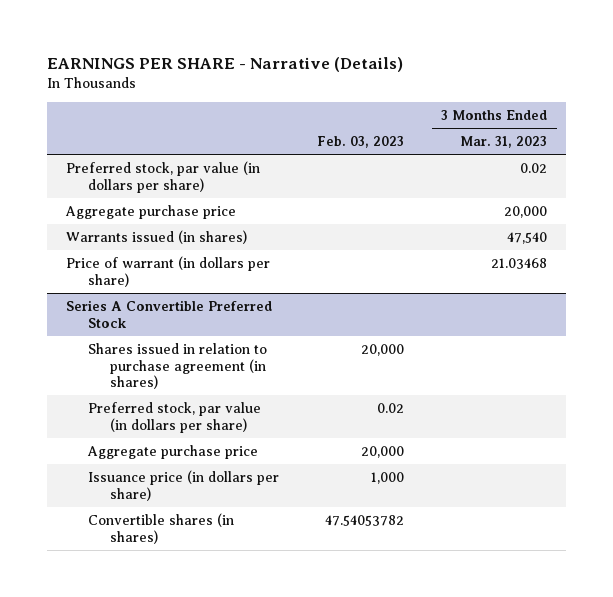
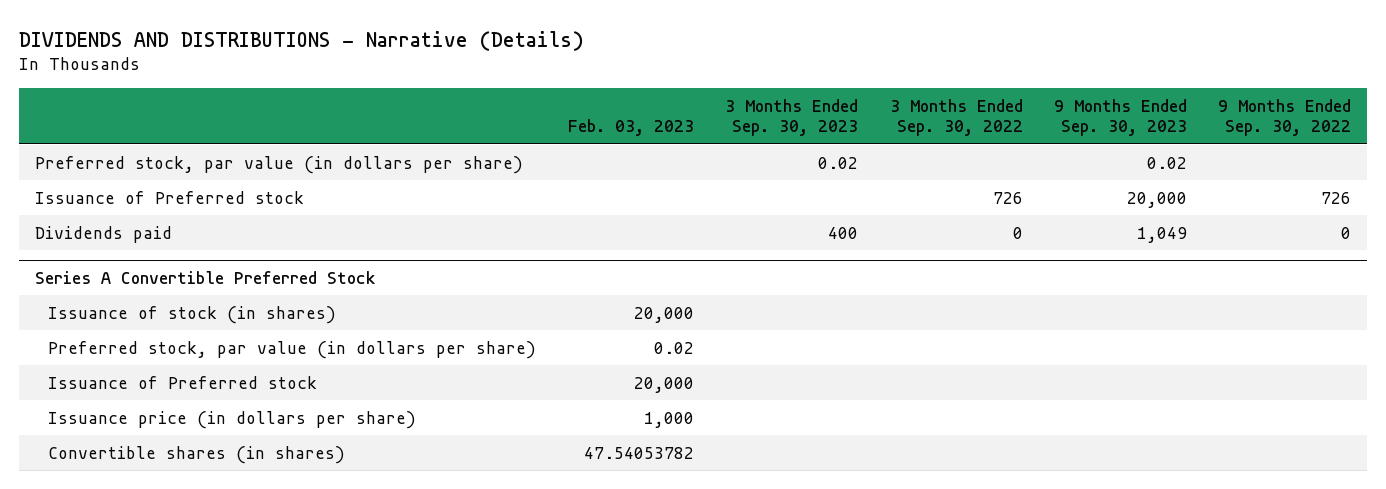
- EARNINGS PER SHARE - Narrative (Details)
+ DIVIDENDS AND DISTRIBUTIONS - Narrative (Details)
- | Feb. 03, 2023 | 3 Months Ended Mar. 31, 2023
+ | Feb. 03, 2023 | 3 Months Ended Sep. 30, 2023 | 3 Months Ended Sep. 30, 2022 | 9 Months Ended Sep. 30, 2023 | 9 Months Ended Sep. 30, 2022
- Aggregate purchase price | | 20,000
- Warrants issued (in shares) | | 47,540
- Price of warrant (in dollars per share) | | 21.03468
+ Issuance of Preferred stock | | | 726 | 20,000 | 726
+ Dividends paid | | 400 | 0 | 1,049 | 0
@ Series A Convertible Preferred Stock
- Shares issued in relation to purchase agreement (in shares) | 20,000 |
+ Issuance of stock (in shares) | 20,000 | | | |
- Aggregate purchase price | 20,000 |
+ Issuance of Preferred stock | 20,000 | | | |

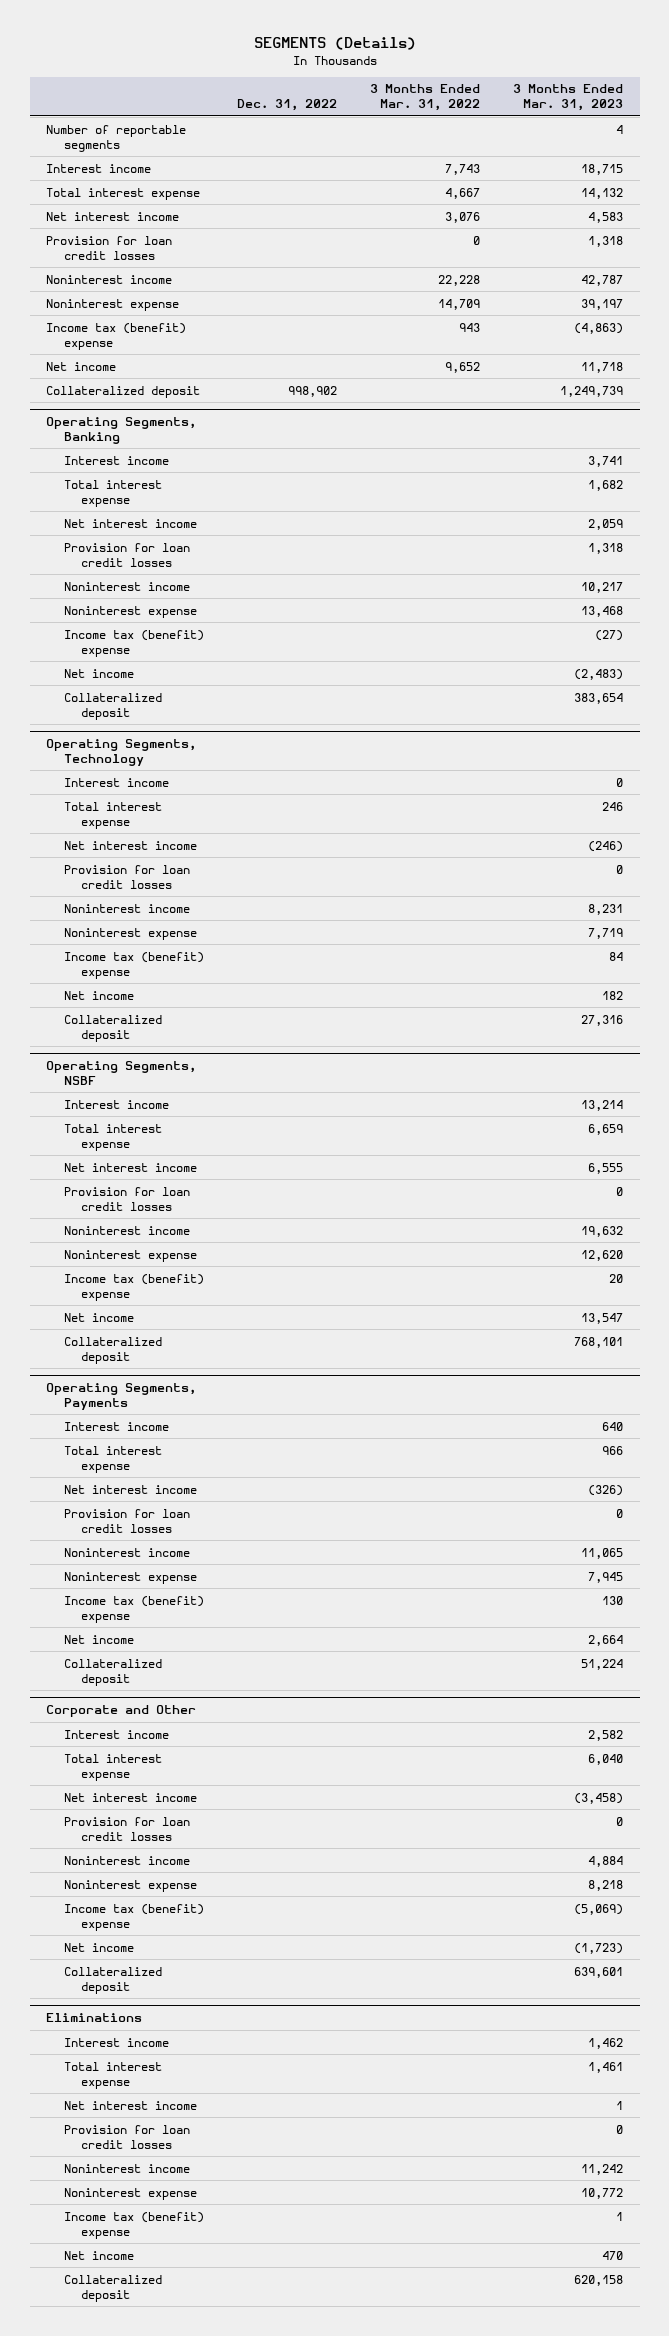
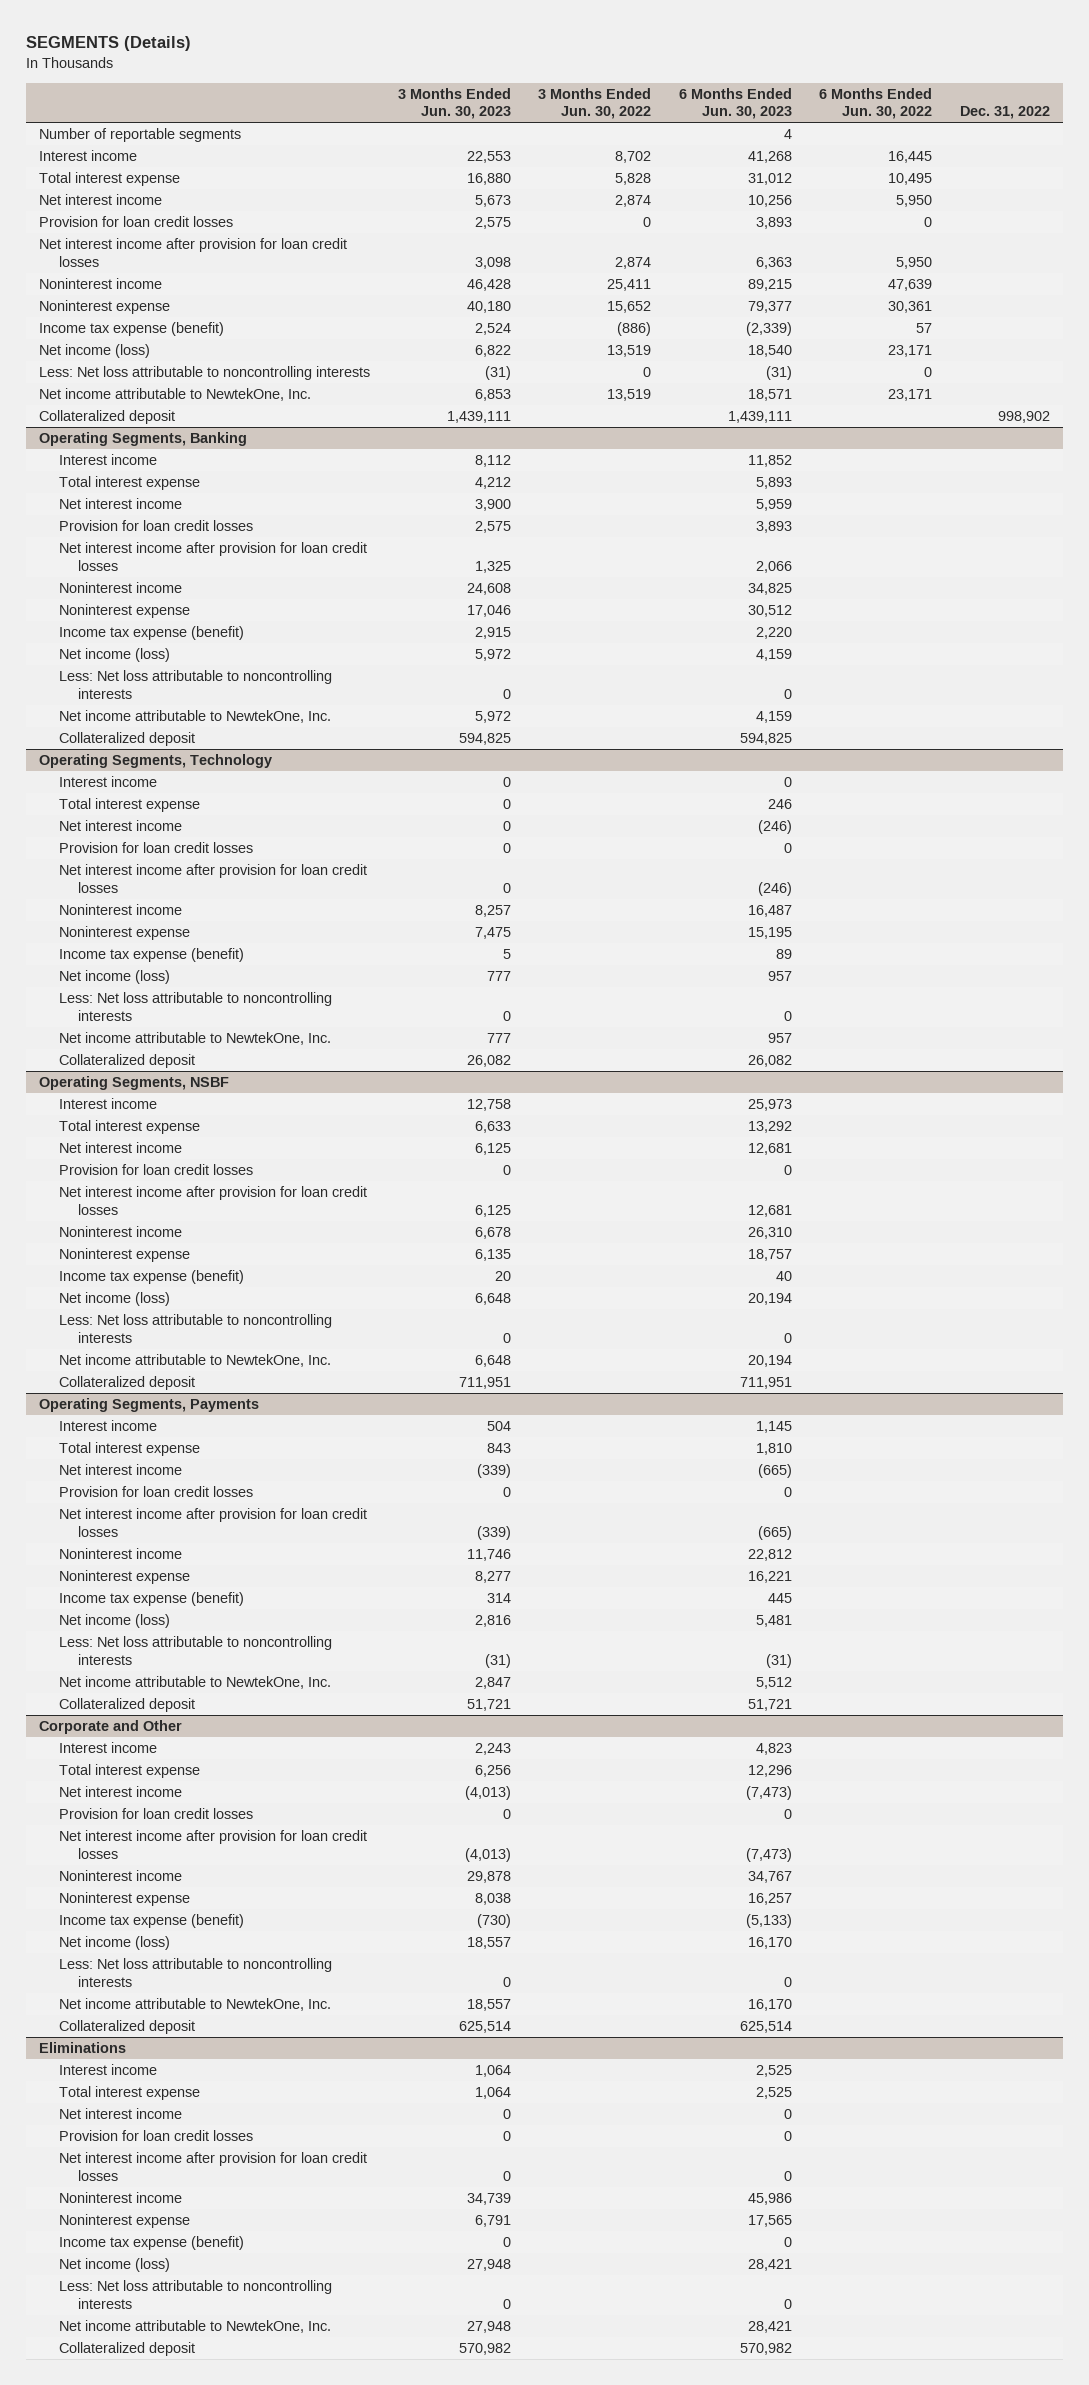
- | Dec. 31, 2022 | 3 Months Ended Mar. 31, 2022 | 3 Months Ended Mar. 31, 2023
+ | 3 Months Ended Jun. 30, 2023 | 3 Months Ended Jun. 30, 2022 | 6 Months Ended Jun. 30, 2023 | 6 Months Ended Jun. 30, 2022 | Dec. 31, 2022
+ Net interest income after provision for loan credit losses | 3,098 | 2,874 | 6,363 | 5,950 |
- Income tax (benefit) expense | | 943 | (4,863)
- Net income | | 9,652 | 11,718
+ Income tax expense (benefit) | 2,524 | (886) | (2,339) | 57 |
+ Net income (loss) | 6,822 | 13,519 | 18,540 | 23,171 |
+ Less: Net loss attributable to noncontrolling interests | (31) | 0 | (31) | 0 |
+ Net income attributable to NewtekOne, Inc. | 6,853 | 13,519 | 18,571 | 23,171 |
@ Operating Segments, Banking
+ Net interest income after provision for loan credit losses | 1,325 | | 2,066 | |
- Income tax (benefit) expense | | | (27)
- Net income | | | (2,483)
+ Income tax expense (benefit) | 2,915 | | 2,220 | |
+ Net income (loss) | 5,972 | | 4,159 | |
+ Less: Net loss attributable to noncontrolling interests | 0 | | 0 | |
+ Net income attributable to NewtekOne, Inc. | 5,972 | | 4,159 | |
@ Operating Segments, Technology
+ Net interest income after provision for loan credit losses | 0 | | (246) | |
- Income tax (benefit) expense | | | 84
- Net income | | | 182
+ Income tax expense (benefit) | 5 | | 89 | |
+ Net income (loss) | 777 | | 957 | |
+ Less: Net loss attributable to noncontrolling interests | 0 | | 0 | |
+ Net income attributable to NewtekOne, Inc. | 777 | | 957 | |
@ Operating Segments, NSBF
+ Net interest income after provision for loan credit losses | 6,125 | | 12,681 | |
- Income tax (benefit) expense | | | 20
- Net income | | | 13,547
+ Income tax expense (benefit) | 20 | | 40 | |
+ Net income (loss) | 6,648 | | 20,194 | |
+ Less: Net loss attributable to noncontrolling interests | 0 | | 0 | |
+ Net income attributable to NewtekOne, Inc. | 6,648 | | 20,194 | |
@ Operating Segments, Payments
+ Net interest income after provision for loan credit losses | (339) | | (665) | |
- Income tax (benefit) expense | | | 130
- Net income | | | 2,664
+ Income tax expense (benefit) | 314 | | 445 | |
+ Net income (loss) | 2,816 | | 5,481 | |
+ Less: Net loss attributable to noncontrolling interests | (31) | | (31) | |
+ Net income attributable to NewtekOne, Inc. | 2,847 | | 5,512 | |
@ Corporate and Other
+ Net interest income after provision for loan credit losses | (4,013) | | (7,473) | |
- Income tax (benefit) expense | | | (5,069)
- Net income | | | (1,723)
+ Income tax expense (benefit) | (730) | | (5,133) | |
+ Net income (loss) | 18,557 | | 16,170 | |
+ Less: Net loss attributable to noncontrolling interests | 0 | | 0 | |
+ Net income attributable to NewtekOne, Inc. | 18,557 | | 16,170 | |
@ Eliminations
+ Net interest income after provision for loan credit losses | 0 | | 0 | |
- Income tax (benefit) expense | | | 1
- Net income | | | 470
+ Income tax expense (benefit) | 0 | | 0 | |
+ Net income (loss) | 27,948 | | 28,421 | |
+ Less: Net loss attributable to noncontrolling interests | 0 | | 0 | |
+ Net income attributable to NewtekOne, Inc. | 27,948 | | 28,421 | |

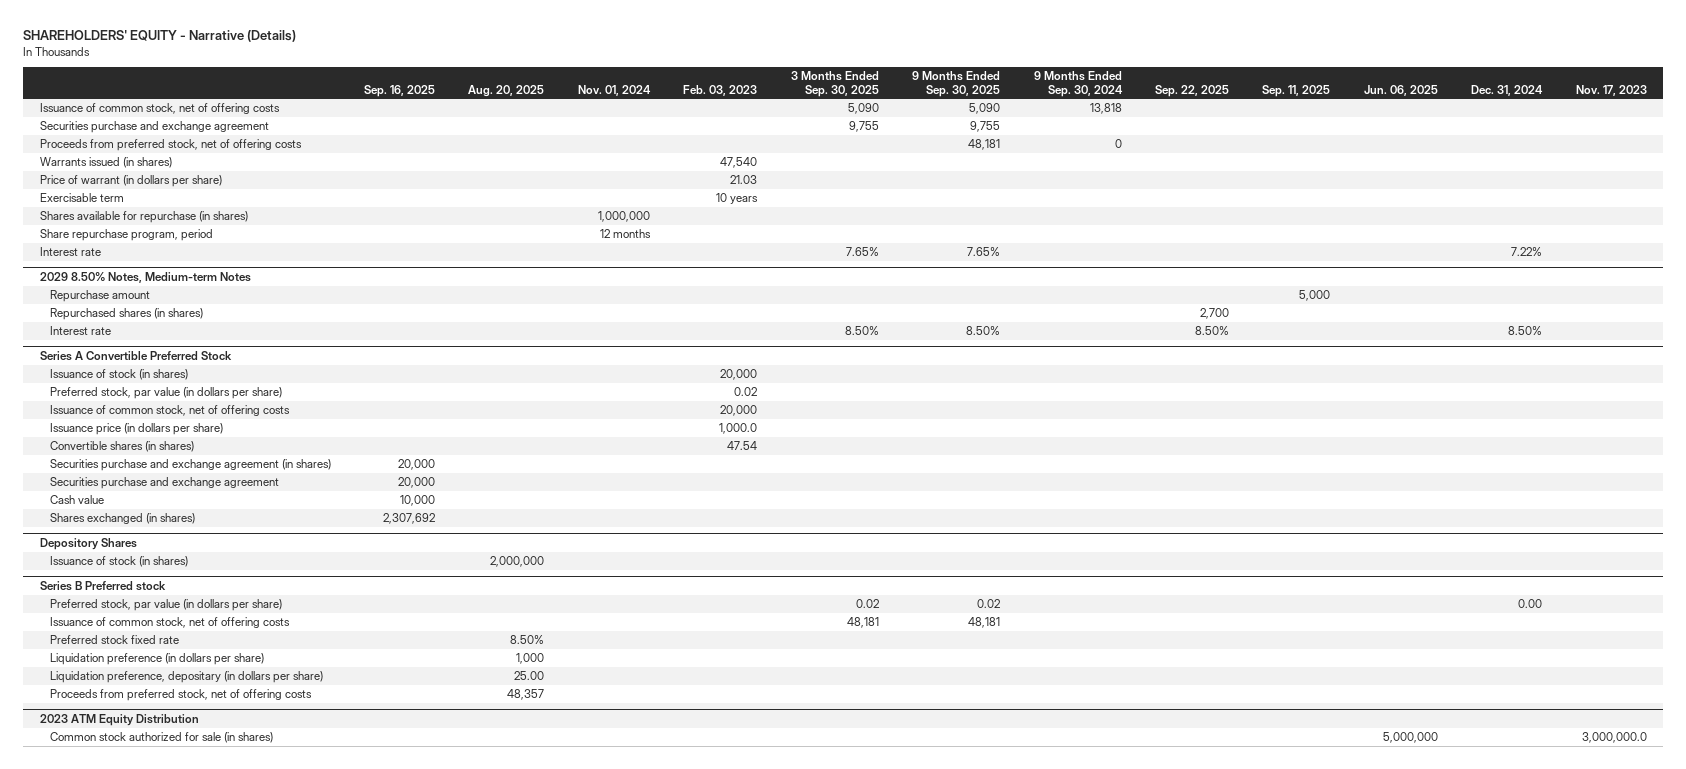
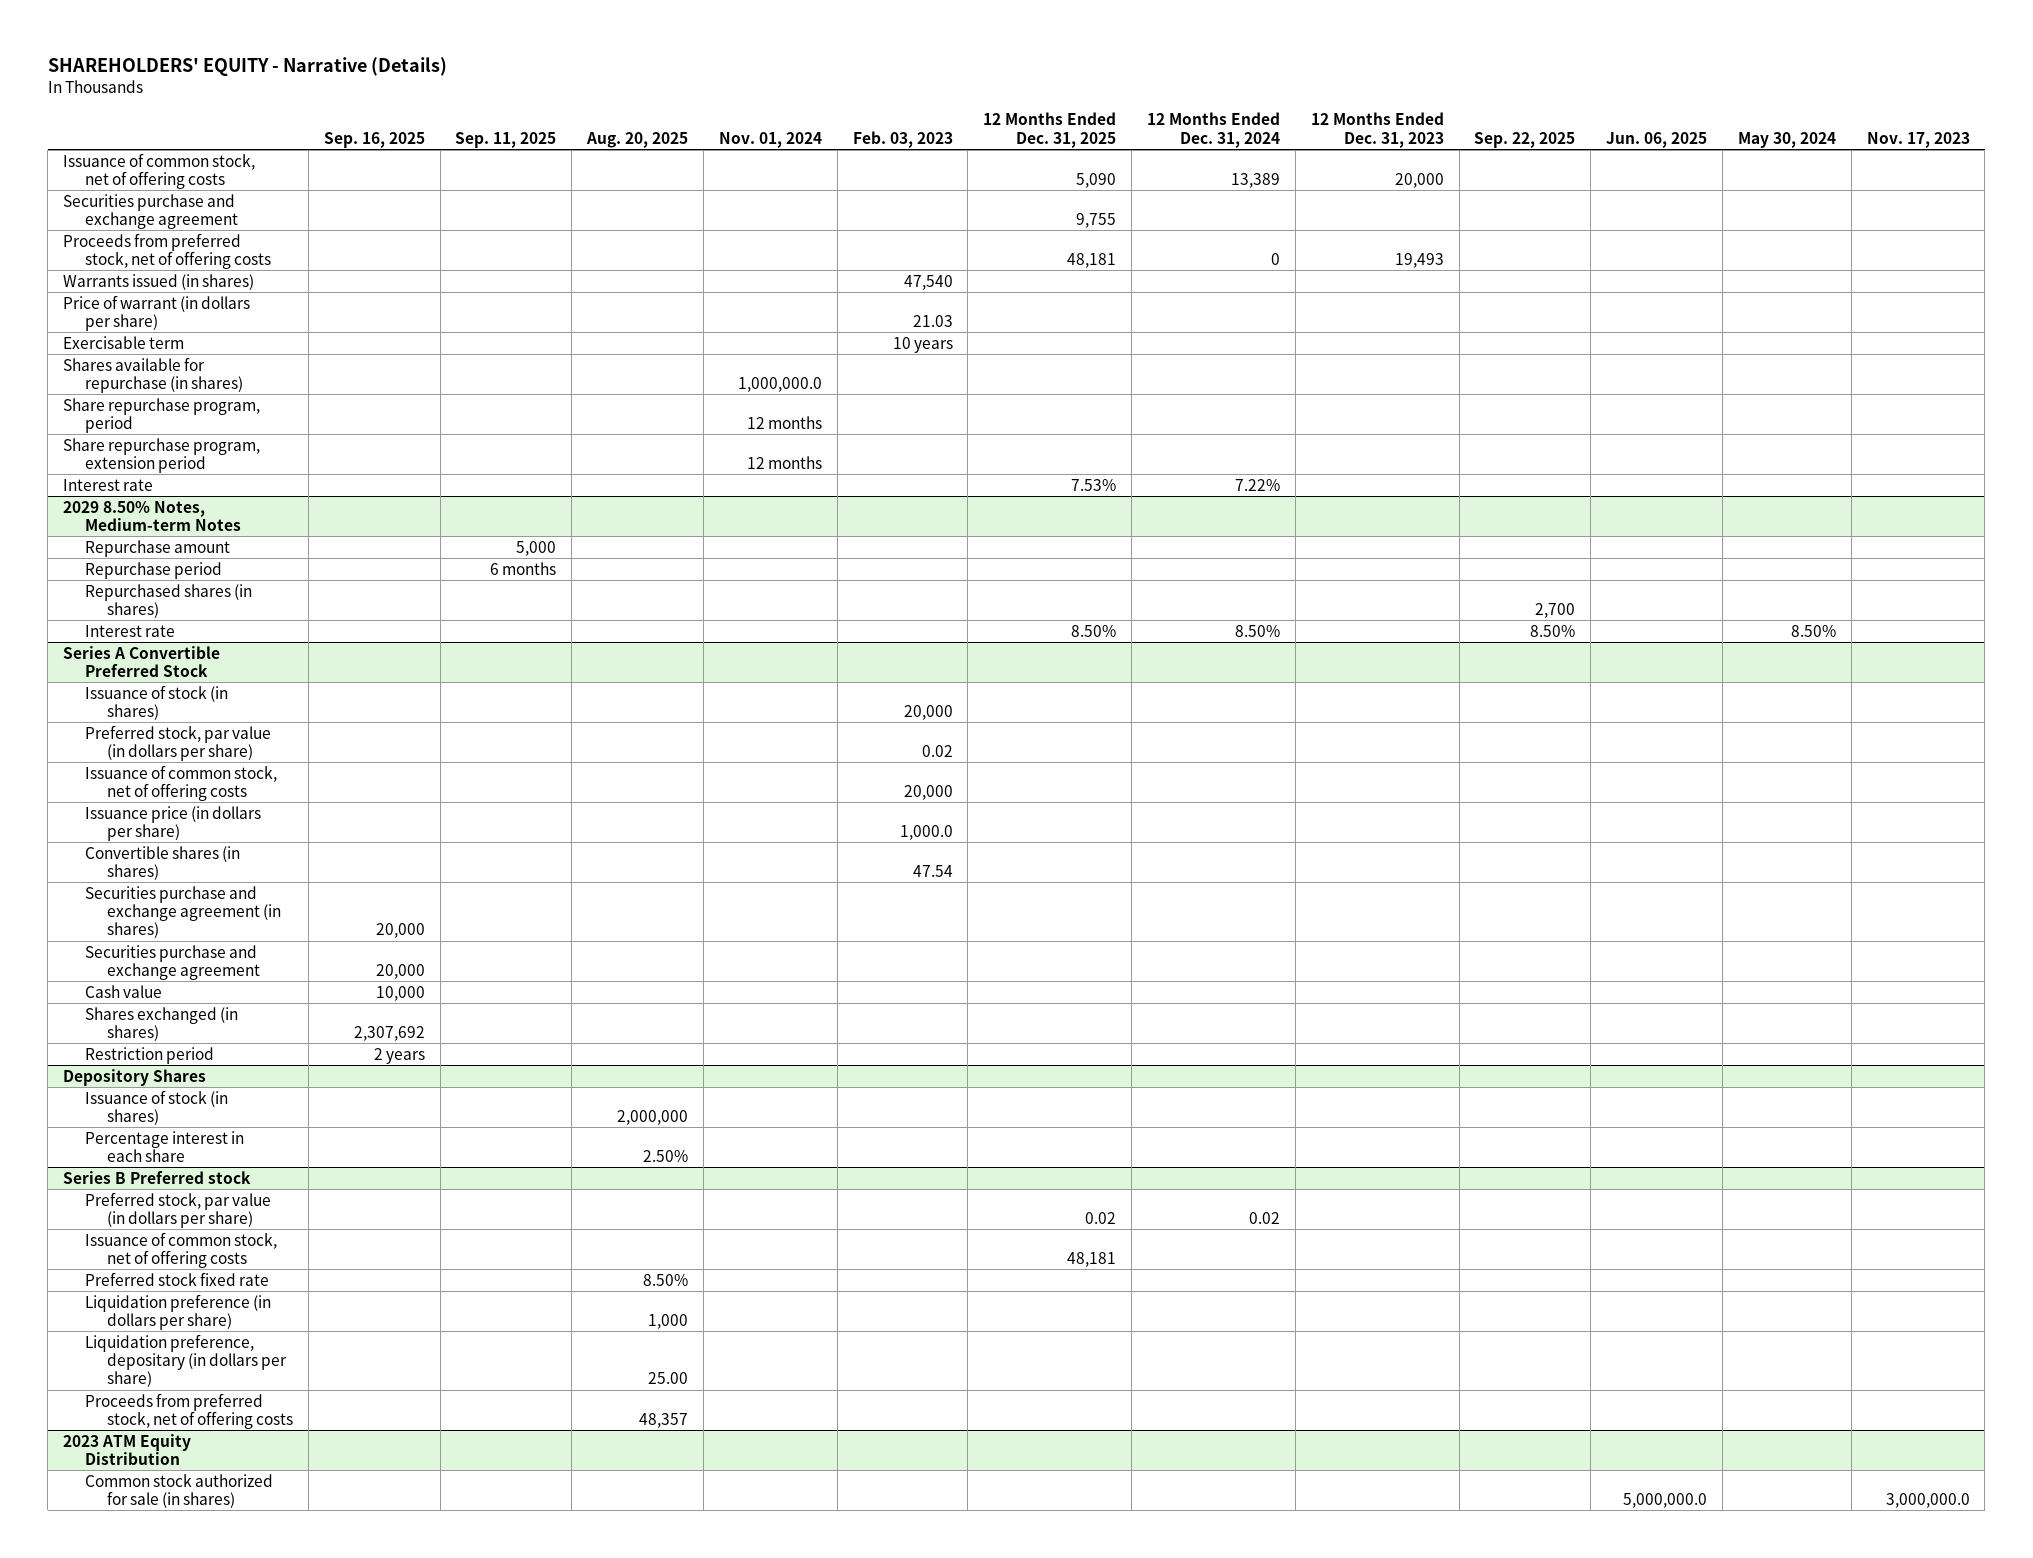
- | Sep. 16, 2025 | Aug. 20, 2025 | Nov. 01, 2024 | Feb. 03, 2023 | 3 Months Ended Sep. 30, 2025 | 9 Months Ended Sep. 30, 2025 | 9 Months Ended Sep. 30, 2024 | Sep. 22, 2025 | Sep. 11, 2025 | Jun. 06, 2025 | Dec. 31, 2024 | Nov. 17, 2023
+ | Sep. 16, 2025 | Sep. 11, 2025 | Aug. 20, 2025 | Nov. 01, 2024 | Feb. 03, 2023 | 12 Months Ended Dec. 31, 2025 | 12 Months Ended Dec. 31, 2024 | 12 Months Ended Dec. 31, 2023 | Sep. 22, 2025 | Jun. 06, 2025 | May 30, 2024 | Nov. 17, 2023
- Shares available for repurchase (in shares) | | | 1,000,000 | | | | | | | | |
+ Shares available for repurchase (in shares) | | | | 1,000,000.0 | | | | | | | |
+ Share repurchase program, extension period | | | | 12 months | | | | | | | |
@ 2029 8.50% Notes, Medium-term Notes
+ Repurchase period | | 6 months | | | | | | | | | |
@ Series A Convertible Preferred Stock
+ Restriction period | 2 years | | | | | | | | | | |
@ Depository Shares
+ Percentage interest in each share | | | 2.50% | | | | | | | | |
@ 2023 ATM Equity Distribution
- Common stock authorized for sale (in shares) | | | | | | | | | | 5,000,000 | | 3,000,000.0
+ Common stock authorized for sale (in shares) | | | | | | | | | | 5,000,000.0 | | 3,000,000.0

